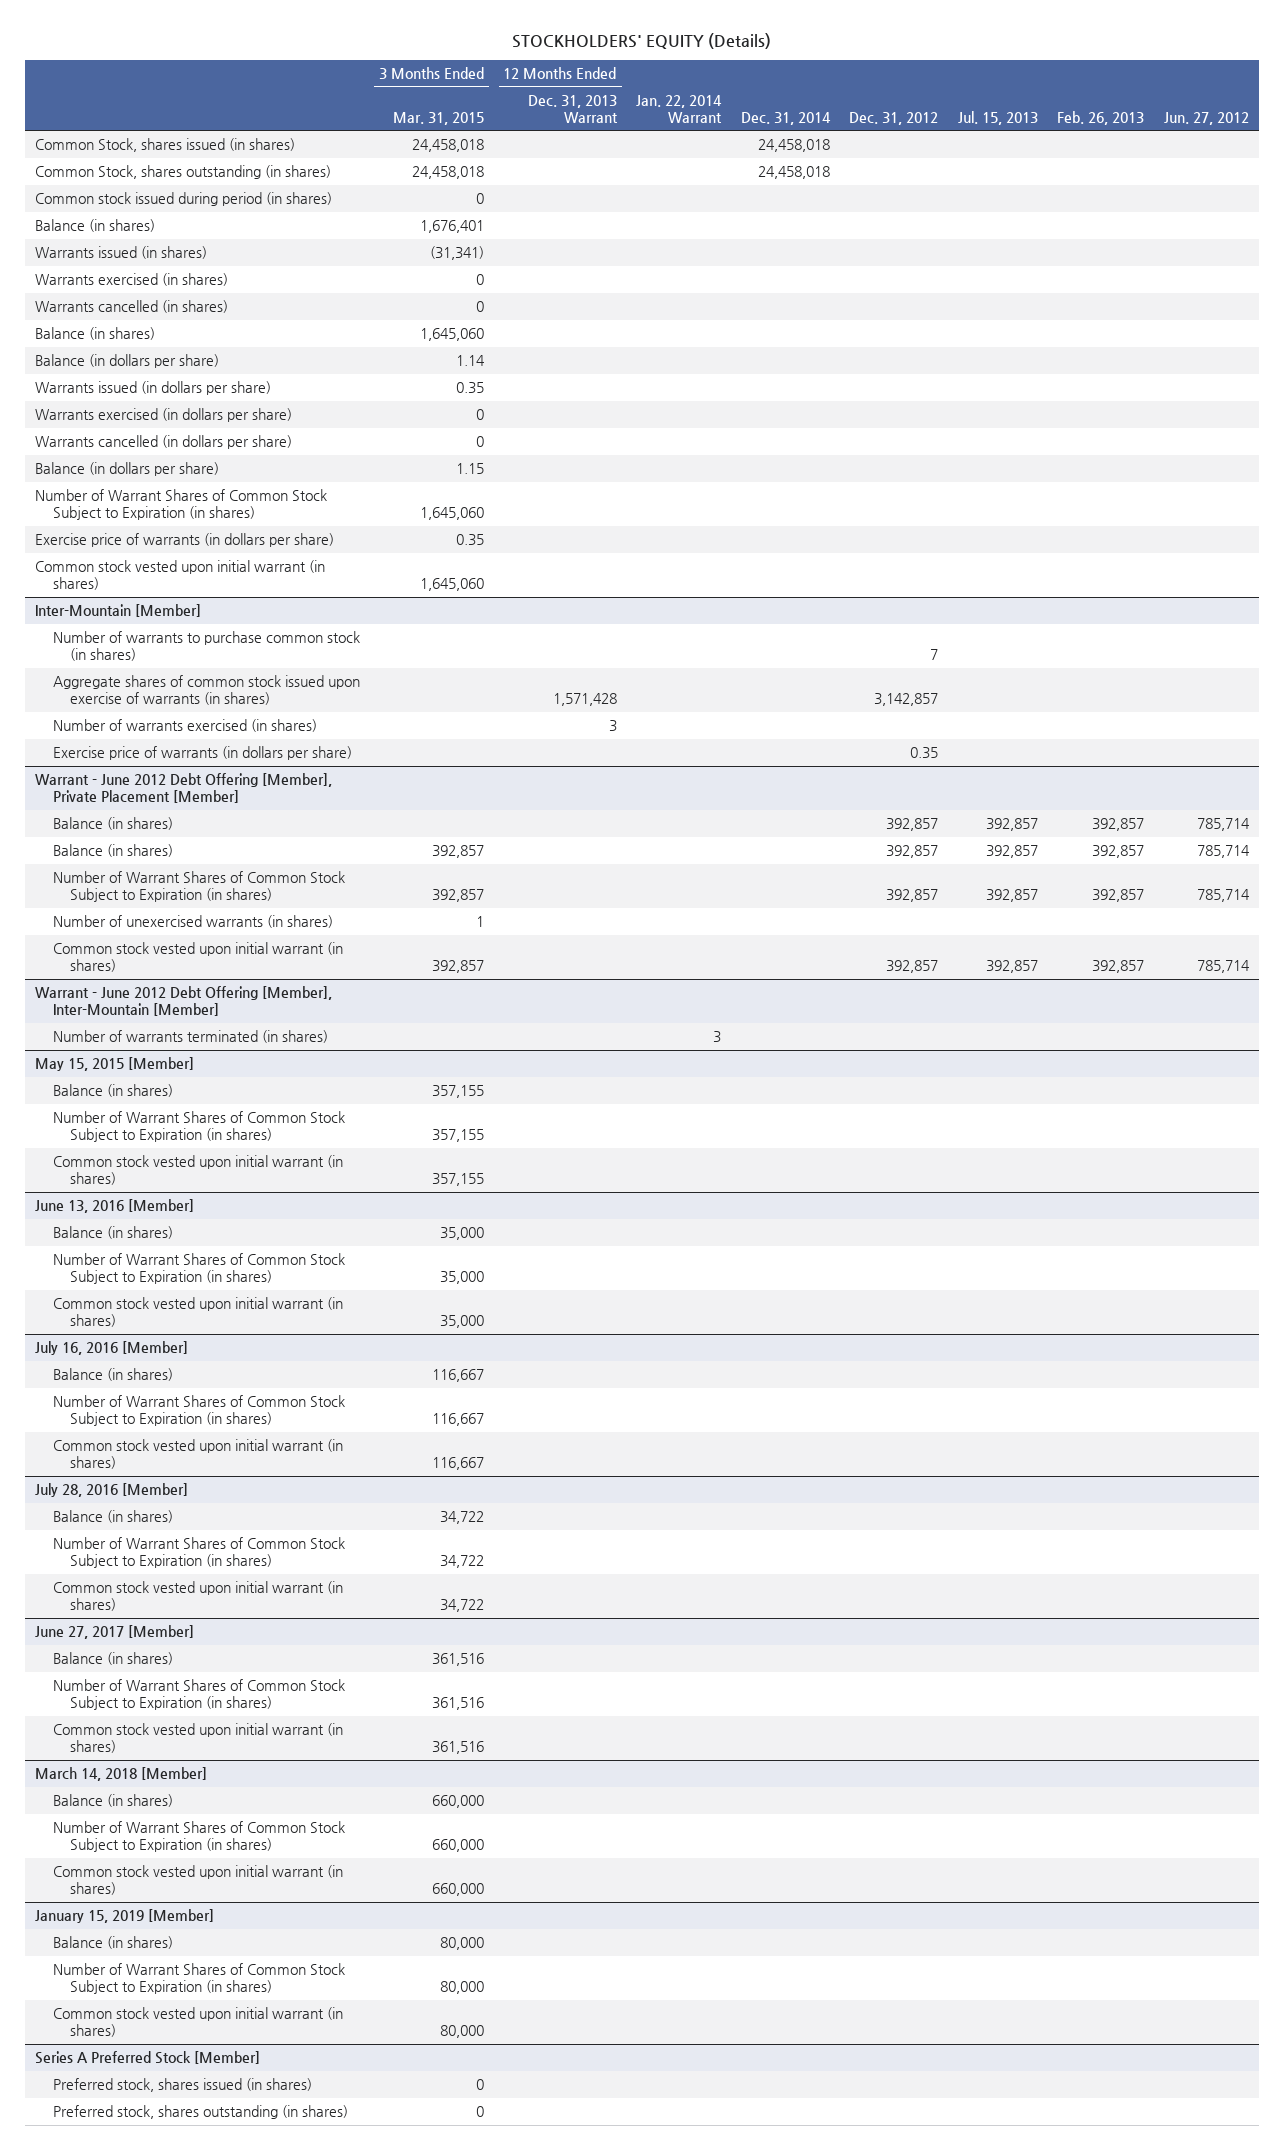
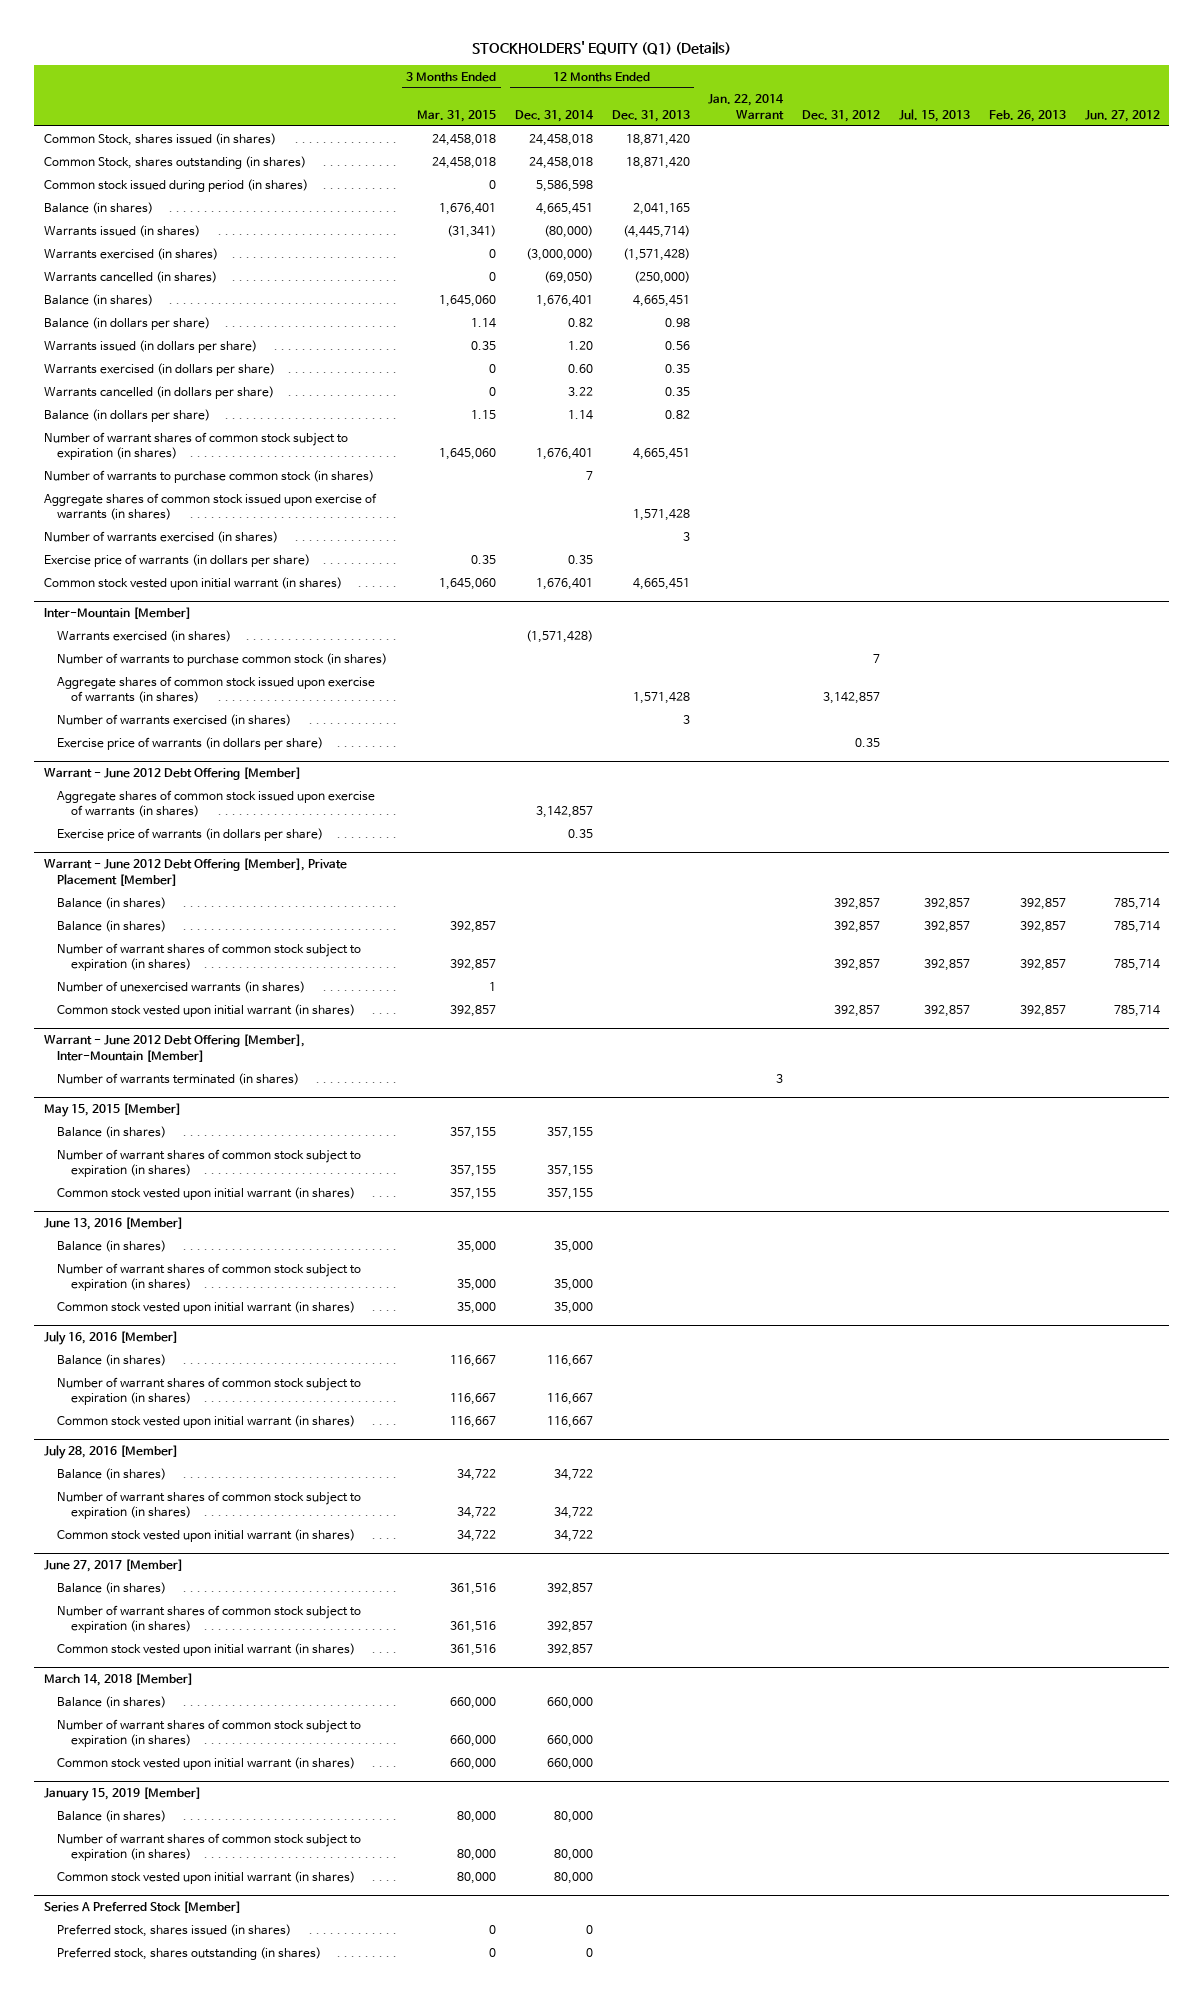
- STOCKHOLDERS' EQUITY (Details)
+ STOCKHOLDERS' EQUITY (Q1) (Details)
- | 3 Months Ended Mar. 31, 2015 | 12 Months Ended Dec. 31, 2013 Warrant | Jan. 22, 2014 Warrant | Dec. 31, 2014 | Dec. 31, 2012 | Jul. 15, 2013 | Feb. 26, 2013 | Jun. 27, 2012
+ | 3 Months Ended Mar. 31, 2015 | 12 Months Ended Dec. 31, 2014 | 12 Months Ended Dec. 31, 2013 | Jan. 22, 2014 Warrant | Dec. 31, 2012 | Jul. 15, 2013 | Feb. 26, 2013 | Jun. 27, 2012
- Number of Warrant Shares of Common Stock Subject to Expiration (in shares) | 1,645,060 | | | | | | |
+ Number of warrant shares of common stock subject to expiration (in shares) | 1,645,060 | 1,676,401 | 4,665,451 | | | | |
+ Number of warrants to purchase common stock (in shares) | | 7 | | | | | |
+ Aggregate shares of common stock issued upon exercise of warrants (in shares) | | | 1,571,428 | | | | |
+ Number of warrants exercised (in shares) | | | 3 | | | | |
@ Inter-Mountain [Member]
+ Warrants exercised (in shares) | | (1,571,428) | | | | | |
+ Warrant - June 2012 Debt Offering [Member]
+ Aggregate shares of common stock issued upon exercise of warrants (in shares) | | 3,142,857 | | | | | |
+ Exercise price of warrants (in dollars per share) | | 0.35 | | | | | |
@ Warrant - June 2012 Debt Offering [Member], Private Placement [Member]
- Number of Warrant Shares of Common Stock Subject to Expiration (in shares) | 392,857 | | | | 392,857 | 392,857 | 392,857 | 785,714
+ Number of warrant shares of common stock subject to expiration (in shares) | 392,857 | | | | 392,857 | 392,857 | 392,857 | 785,714
@ May 15, 2015 [Member]
- Number of Warrant Shares of Common Stock Subject to Expiration (in shares) | 357,155 | | | | | | |
+ Number of warrant shares of common stock subject to expiration (in shares) | 357,155 | 357,155 | | | | | |
@ June 13, 2016 [Member]
- Number of Warrant Shares of Common Stock Subject to Expiration (in shares) | 35,000 | | | | | | |
+ Number of warrant shares of common stock subject to expiration (in shares) | 35,000 | 35,000 | | | | | |
@ July 16, 2016 [Member]
- Number of Warrant Shares of Common Stock Subject to Expiration (in shares) | 116,667 | | | | | | |
+ Number of warrant shares of common stock subject to expiration (in shares) | 116,667 | 116,667 | | | | | |
@ July 28, 2016 [Member]
- Number of Warrant Shares of Common Stock Subject to Expiration (in shares) | 34,722 | | | | | | |
+ Number of warrant shares of common stock subject to expiration (in shares) | 34,722 | 34,722 | | | | | |
@ June 27, 2017 [Member]
- Number of Warrant Shares of Common Stock Subject to Expiration (in shares) | 361,516 | | | | | | |
+ Number of warrant shares of common stock subject to expiration (in shares) | 361,516 | 392,857 | | | | | |
@ March 14, 2018 [Member]
- Number of Warrant Shares of Common Stock Subject to Expiration (in shares) | 660,000 | | | | | | |
+ Number of warrant shares of common stock subject to expiration (in shares) | 660,000 | 660,000 | | | | | |
@ January 15, 2019 [Member]
- Number of Warrant Shares of Common Stock Subject to Expiration (in shares) | 80,000 | | | | | | |
+ Number of warrant shares of common stock subject to expiration (in shares) | 80,000 | 80,000 | | | | | |

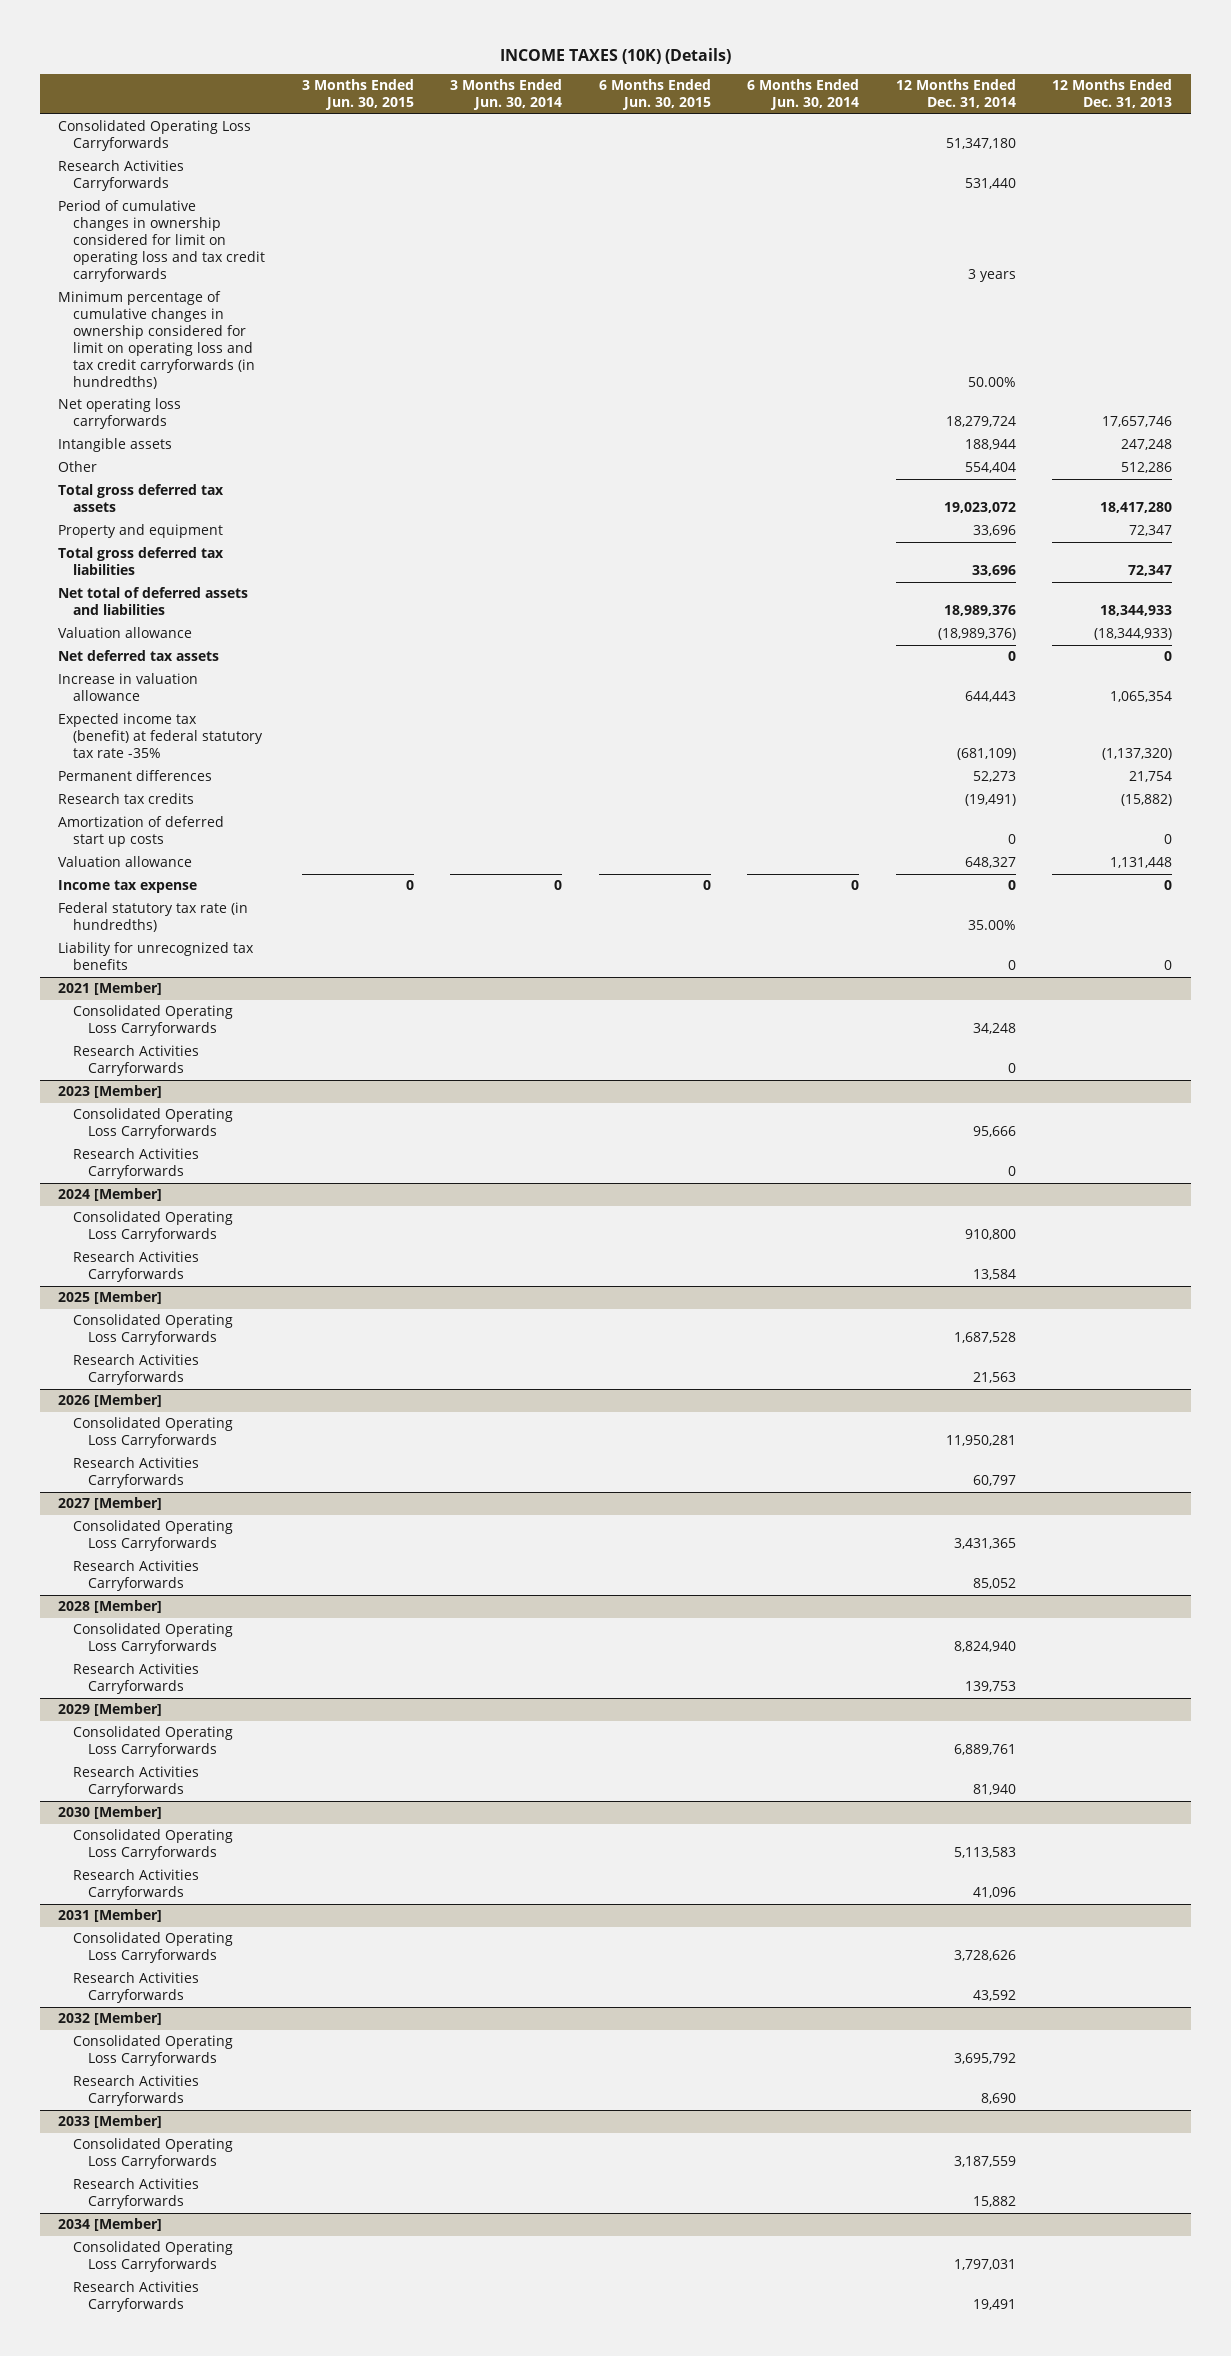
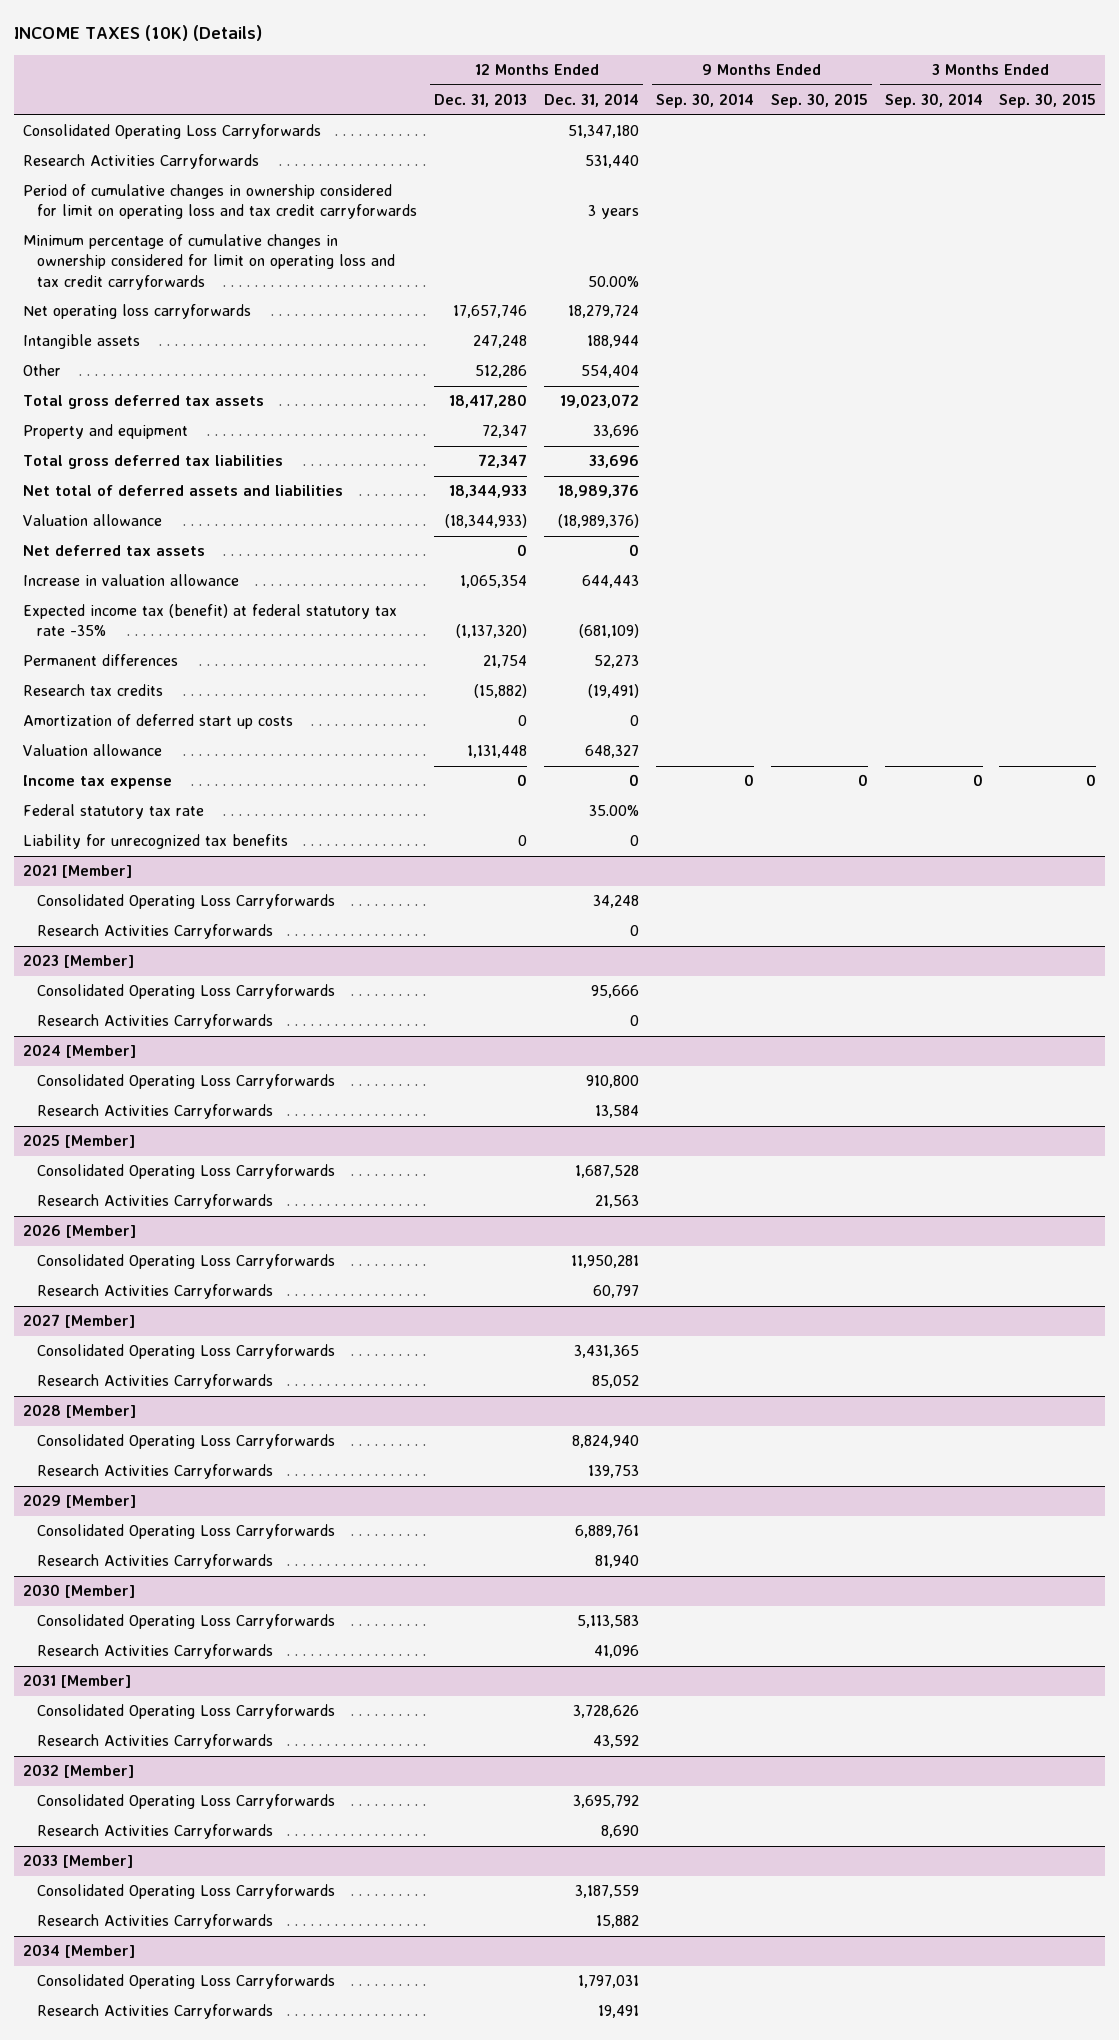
- | 3 Months Ended Jun. 30, 2015 | 3 Months Ended Jun. 30, 2014 | 6 Months Ended Jun. 30, 2015 | 6 Months Ended Jun. 30, 2014 | 12 Months Ended Dec. 31, 2014 | 12 Months Ended Dec. 31, 2013
+ | 12 Months Ended Dec. 31, 2013 | 12 Months Ended Dec. 31, 2014 | 9 Months Ended Sep. 30, 2014 | 9 Months Ended Sep. 30, 2015 | 3 Months Ended Sep. 30, 2014 | 3 Months Ended Sep. 30, 2015
- Minimum percentage of cumulative changes in ownership considered for limit on operating loss and tax credit carryforwards (in hundredths) | | | | | 50.00% |
+ Minimum percentage of cumulative changes in ownership considered for limit on operating loss and tax credit carryforwards | | 50.00% | | | |
- Federal statutory tax rate (in hundredths) | | | | | 35.00% |
+ Federal statutory tax rate | | 35.00% | | | |

